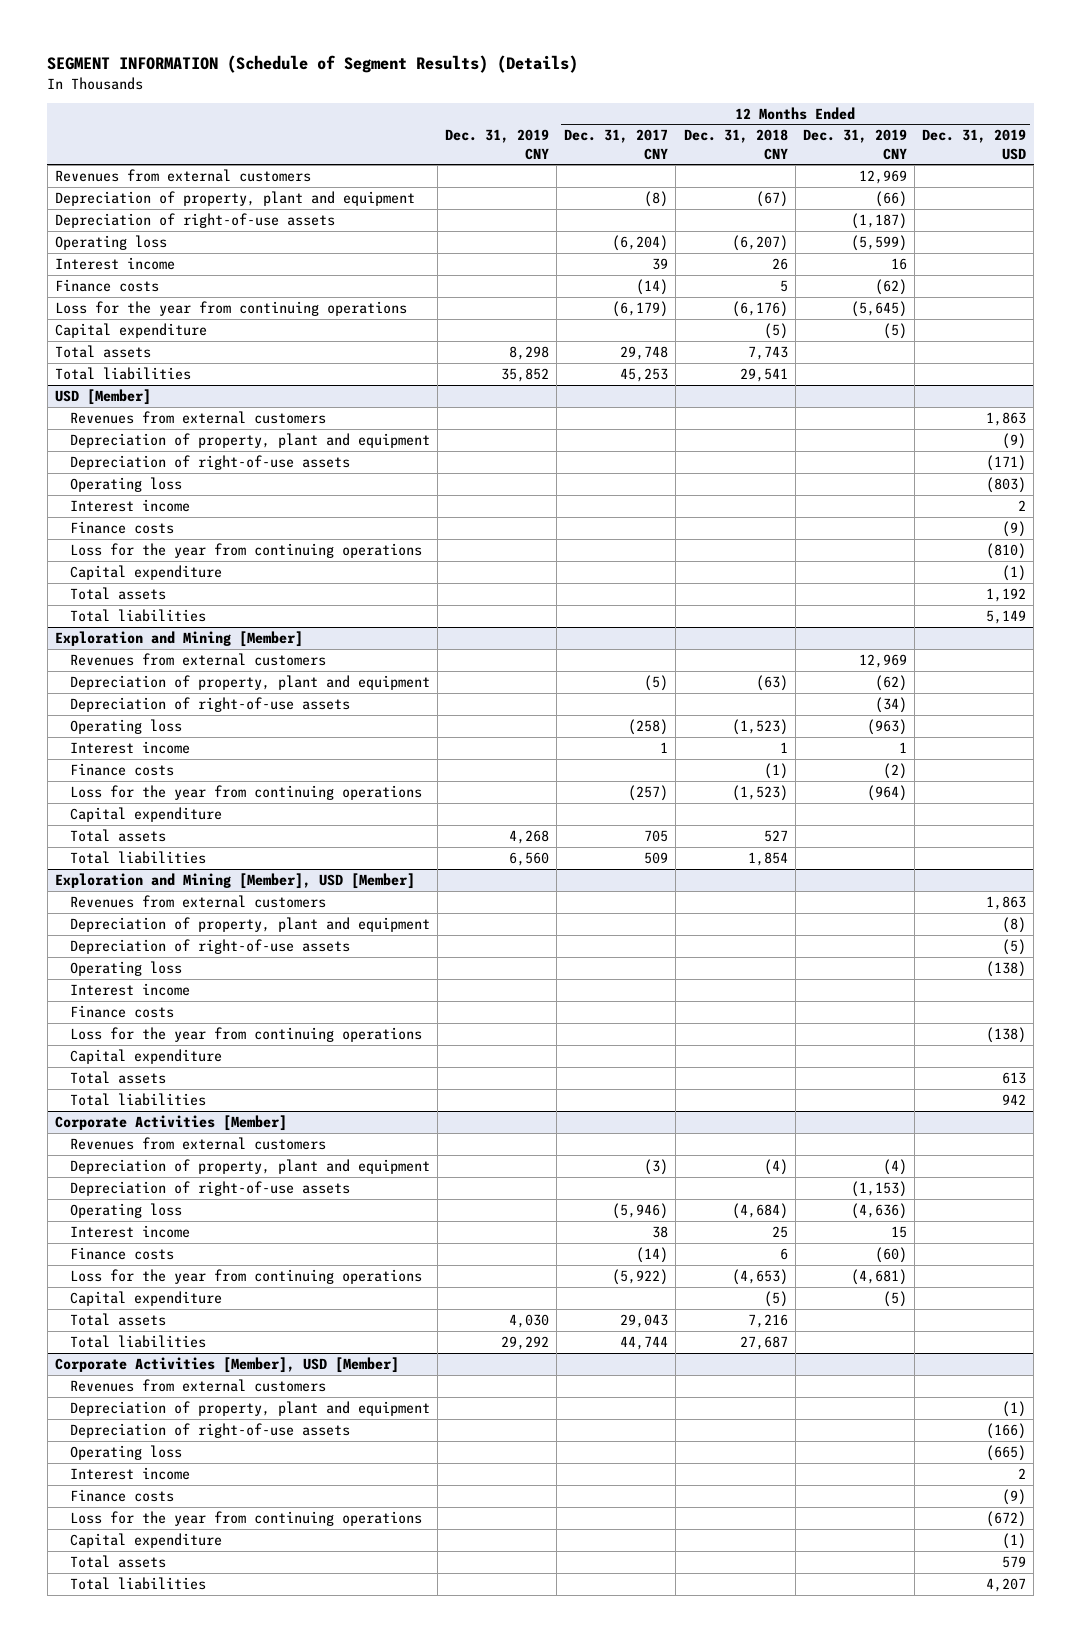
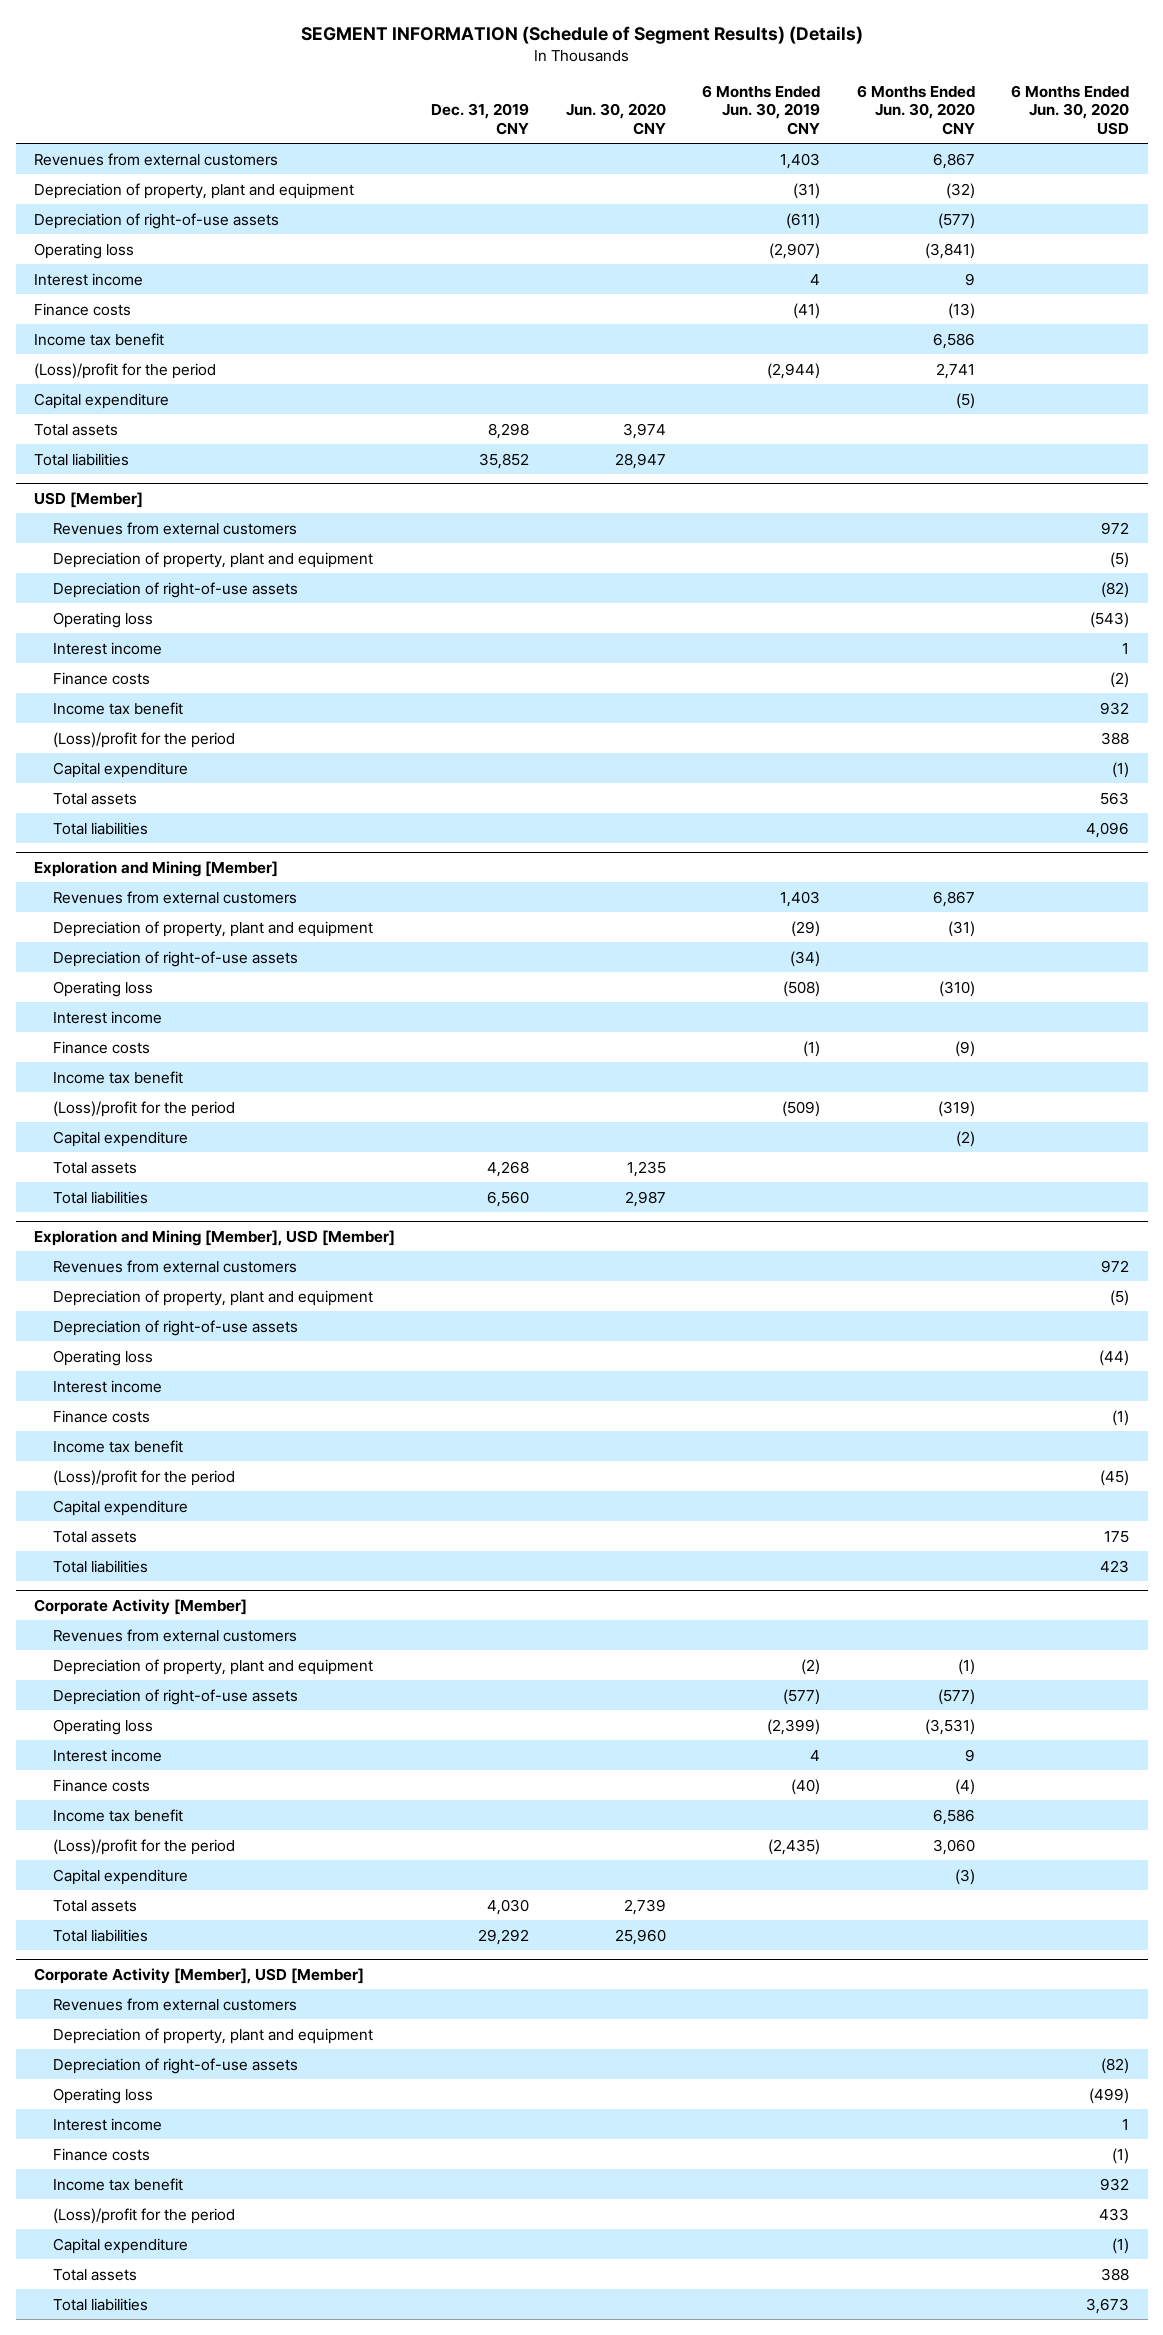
- | Dec. 31, 2019 CNY | 12 Months Ended Dec. 31, 2017 CNY | 12 Months Ended Dec. 31, 2018 CNY | 12 Months Ended Dec. 31, 2019 CNY | 12 Months Ended Dec. 31, 2019 USD
+ | Dec. 31, 2019 CNY | Jun. 30, 2020 CNY | 6 Months Ended Jun. 30, 2019 CNY | 6 Months Ended Jun. 30, 2020 CNY | 6 Months Ended Jun. 30, 2020 USD
- Loss for the year from continuing operations | | (6,179) | (6,176) | (5,645) |
+ Income tax benefit | | | | 6,586 |
+ (Loss)/profit for the period | | | (2,944) | 2,741 |
@ USD [Member]
- Loss for the year from continuing operations | | | | | (810)
+ Income tax benefit | | | | | 932
+ (Loss)/profit for the period | | | | | 388
@ Exploration and Mining [Member]
- Loss for the year from continuing operations | | (257) | (1,523) | (964) |
+ Income tax benefit
+ (Loss)/profit for the period | | | (509) | (319) |
@ Exploration and Mining [Member], USD [Member]
- Loss for the year from continuing operations | | | | | (138)
+ Income tax benefit
+ (Loss)/profit for the period | | | | | (45)
- Corporate Activities [Member]
+ Corporate Activity [Member]
- Loss for the year from continuing operations | | (5,922) | (4,653) | (4,681) |
+ Income tax benefit | | | | 6,586 |
+ (Loss)/profit for the period | | | (2,435) | 3,060 |
- Corporate Activities [Member], USD [Member]
+ Corporate Activity [Member], USD [Member]
- Loss for the year from continuing operations | | | | | (672)
+ Income tax benefit | | | | | 932
+ (Loss)/profit for the period | | | | | 433

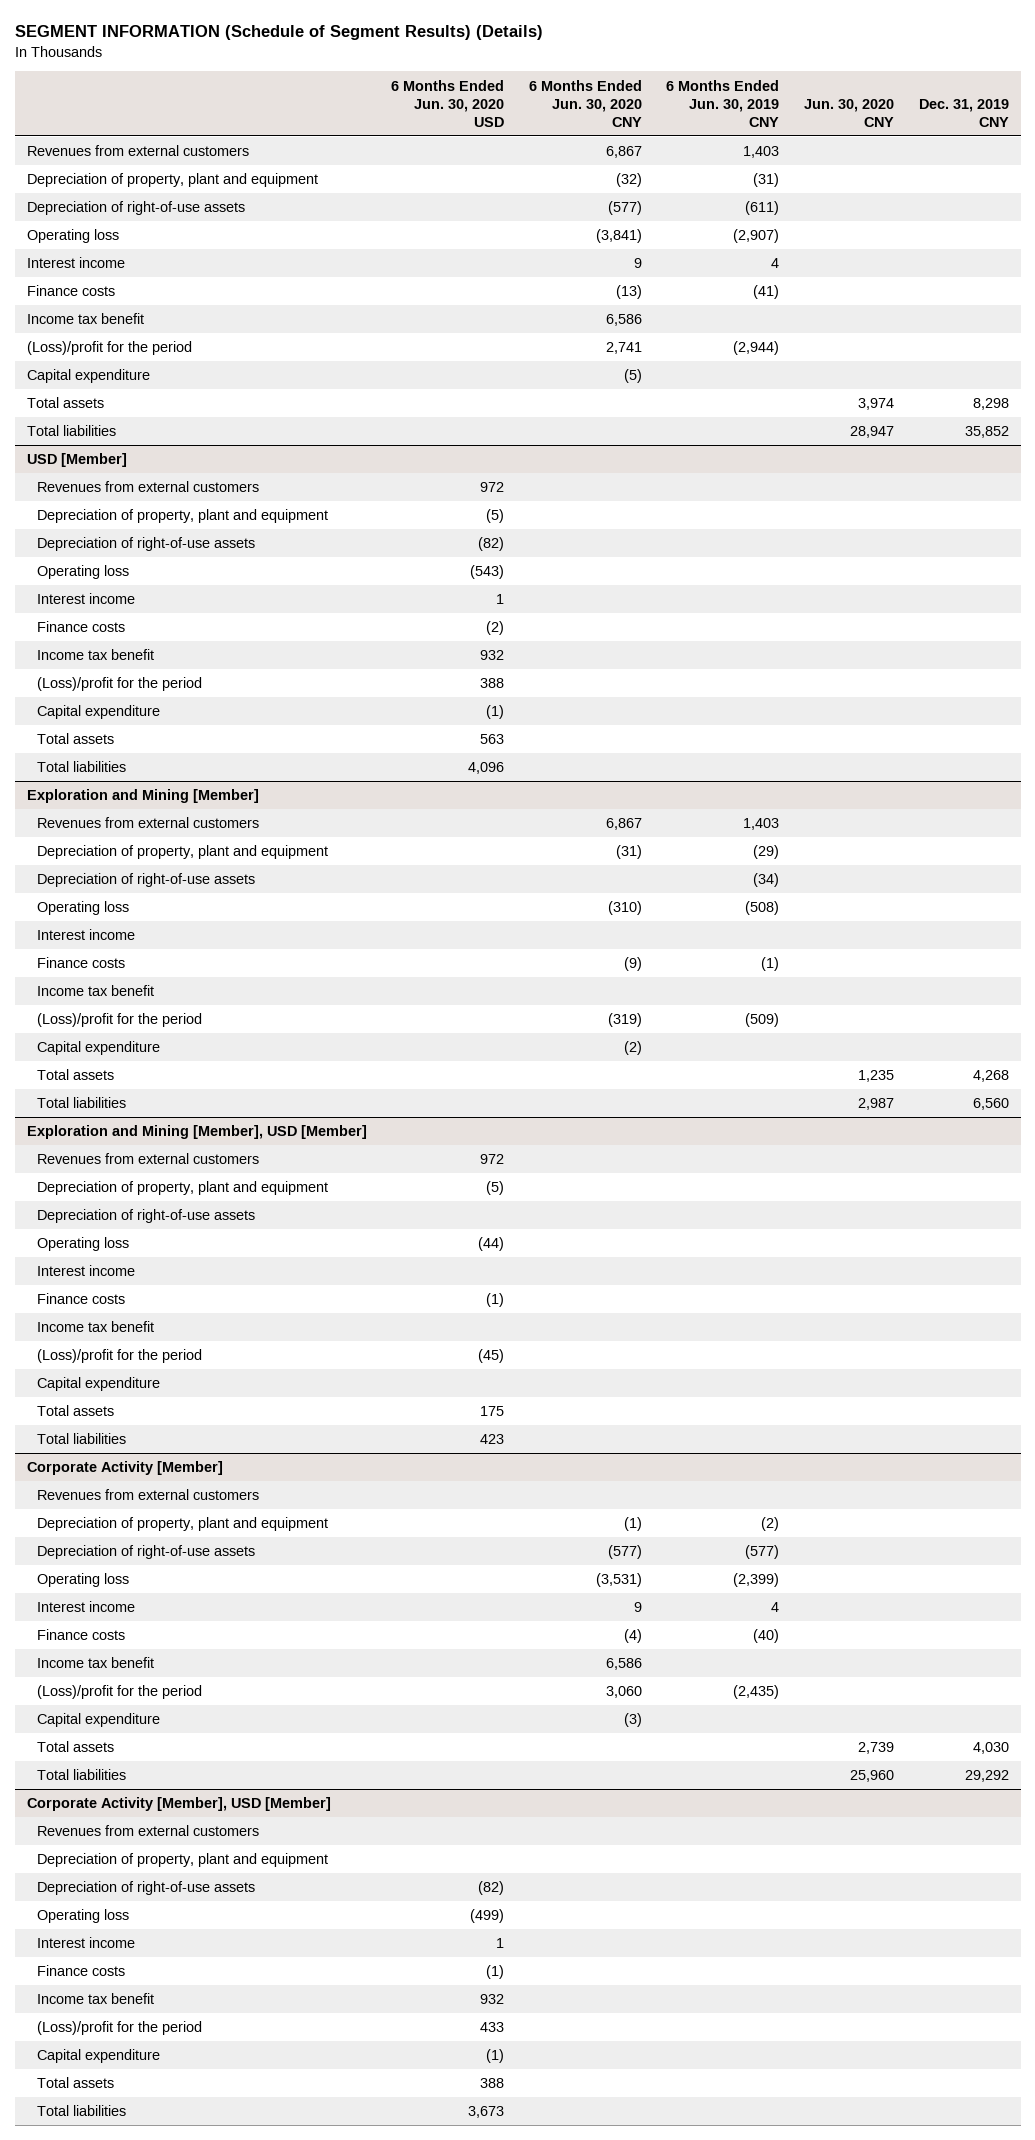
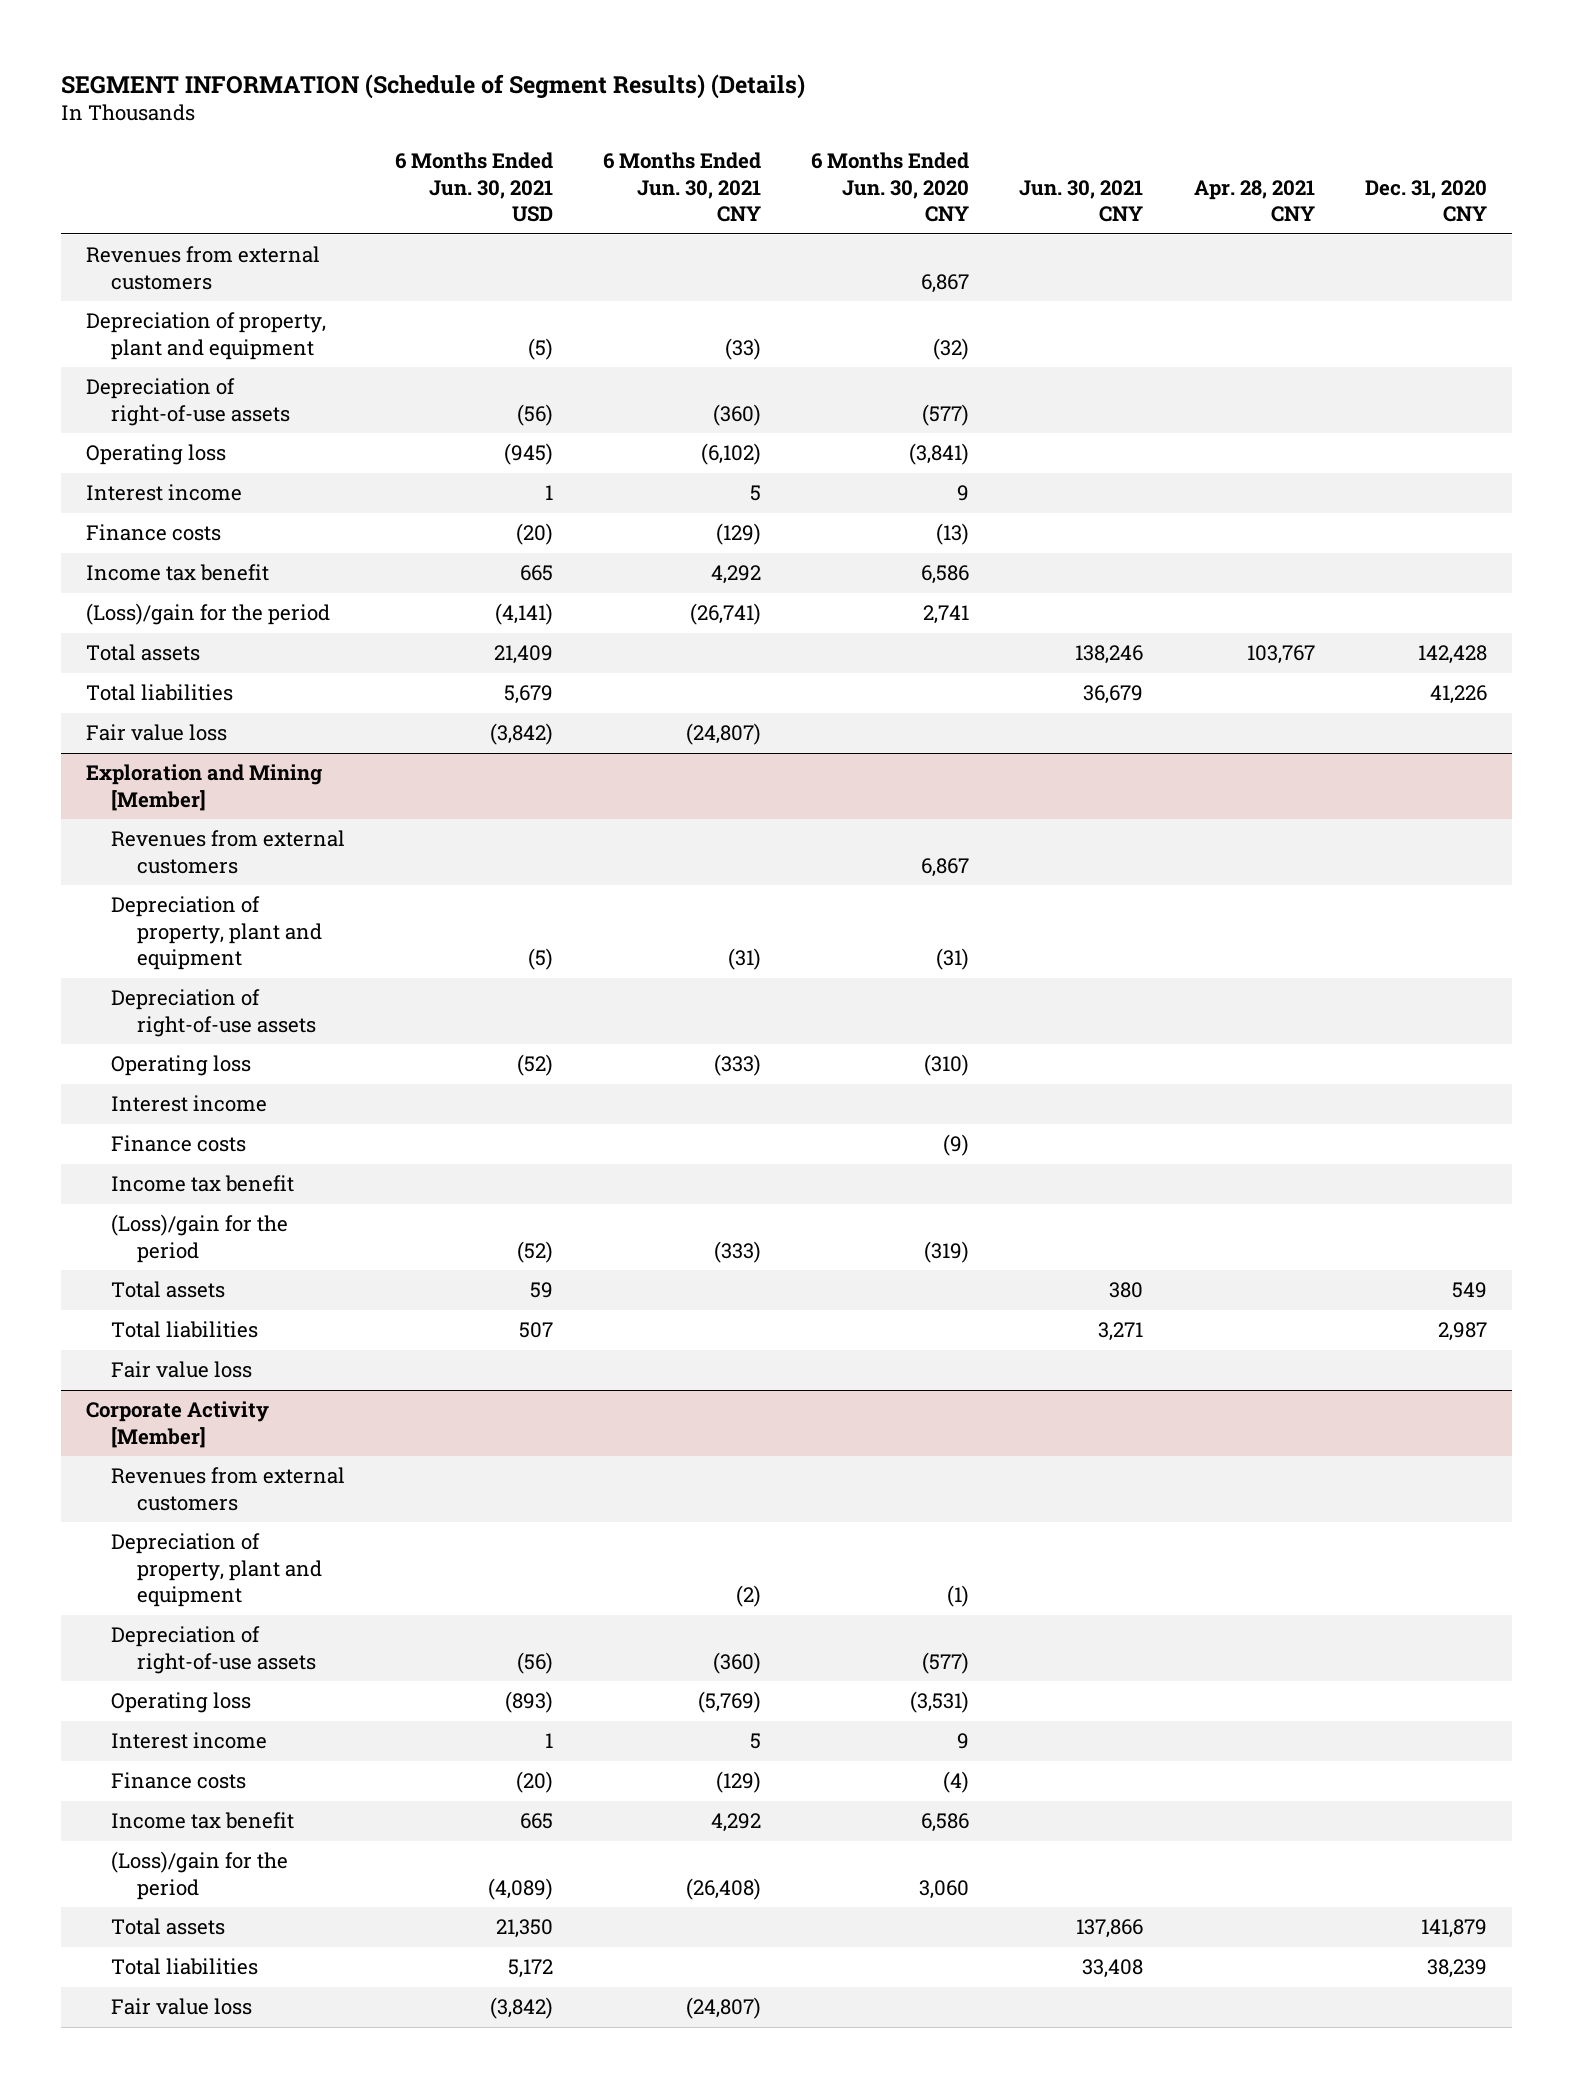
- | 6 Months Ended Jun. 30, 2020 USD | 6 Months Ended Jun. 30, 2020 CNY | 6 Months Ended Jun. 30, 2019 CNY | Jun. 30, 2020 CNY | Dec. 31, 2019 CNY
+ | 6 Months Ended Jun. 30, 2021 USD | 6 Months Ended Jun. 30, 2021 CNY | 6 Months Ended Jun. 30, 2020 CNY | Jun. 30, 2021 CNY | Apr. 28, 2021 CNY | Dec. 31, 2020 CNY
- (Loss)/profit for the period | | 2,741 | (2,944) | |
- Capital expenditure | | (5) | | |
+ (Loss)/gain for the period | (4,141) | (26,741) | 2,741 | | |
- USD [Member]
- Revenues from external customers | 972 | | | |
- Depreciation of property, plant and equipment | (5) | | | |
- Depreciation of right-of-use assets | (82) | | | |
- Operating loss | (543) | | | |
- Interest income | 1 | | | |
- Finance costs | (2) | | | |
- Income tax benefit | 932 | | | |
- (Loss)/profit for the period | 388 | | | |
- Capital expenditure | (1) | | | |
- Total assets | 563 | | | |
- Total liabilities | 4,096 | | | |
+ Fair value loss | (3,842) | (24,807) | | | |
@ Exploration and Mining [Member]
- (Loss)/profit for the period | | (319) | (509) | |
- Capital expenditure | | (2) | | |
+ (Loss)/gain for the period | (52) | (333) | (319) | | |
- Exploration and Mining [Member], USD [Member]
- Revenues from external customers | 972 | | | |
- Depreciation of property, plant and equipment | (5) | | | |
- Depreciation of right-of-use assets
- Operating loss | (44) | | | |
- Interest income
- Finance costs | (1) | | | |
- Income tax benefit
- (Loss)/profit for the period | (45) | | | |
- Capital expenditure
- Total assets | 175 | | | |
- Total liabilities | 423 | | | |
@ Exploration and Mining [Member]
+ Fair value loss
@ Corporate Activity [Member]
- (Loss)/profit for the period | | 3,060 | (2,435) | |
- Capital expenditure | | (3) | | |
+ (Loss)/gain for the period | (4,089) | (26,408) | 3,060 | | |
- Corporate Activity [Member], USD [Member]
- Revenues from external customers
- Depreciation of property, plant and equipment
- Depreciation of right-of-use assets | (82) | | | |
- Operating loss | (499) | | | |
- Interest income | 1 | | | |
- Finance costs | (1) | | | |
- Income tax benefit | 932 | | | |
- (Loss)/profit for the period | 433 | | | |
- Capital expenditure | (1) | | | |
- Total assets | 388 | | | |
- Total liabilities | 3,673 | | | |
@ Corporate Activity [Member]
+ Fair value loss | (3,842) | (24,807) | | | |

